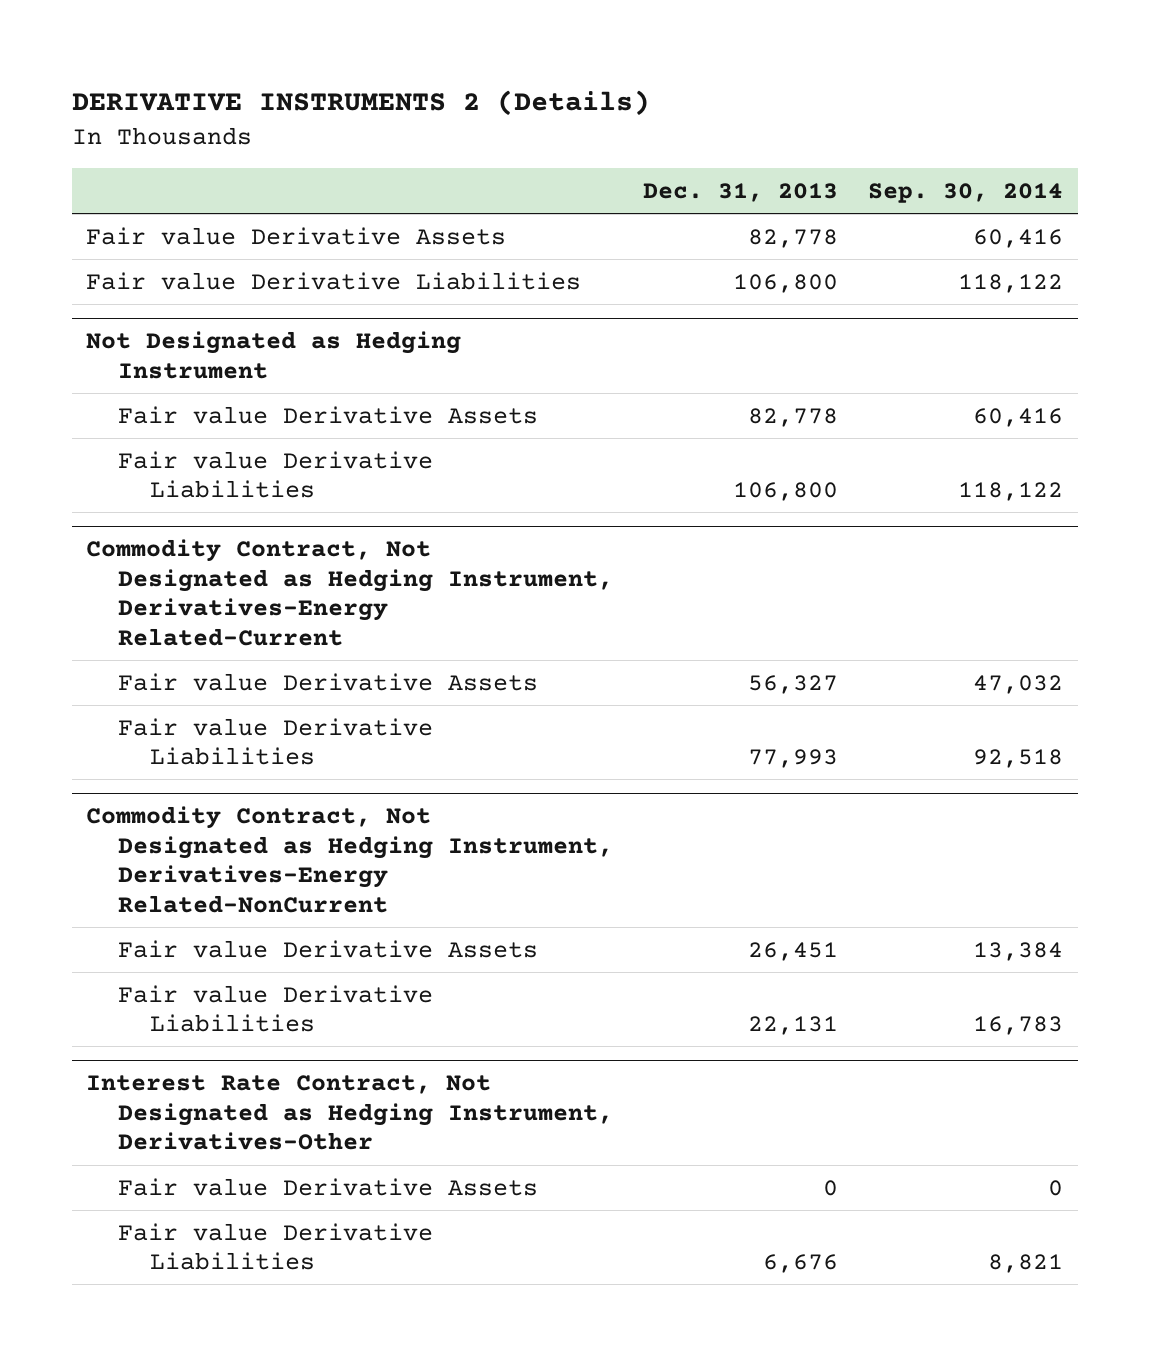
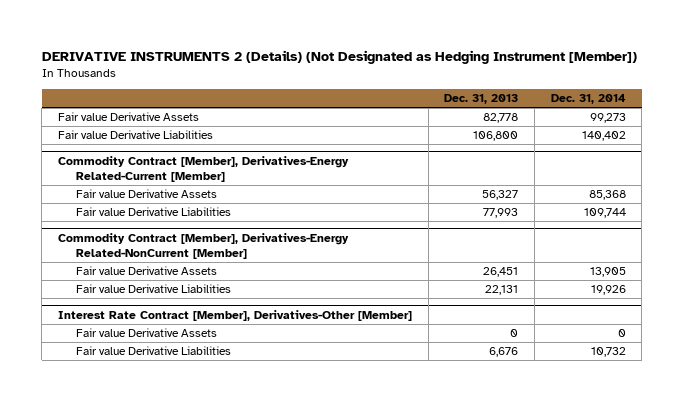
- DERIVATIVE INSTRUMENTS 2 (Details)
+ DERIVATIVE INSTRUMENTS 2 (Details) (Not Designated as Hedging Instrument [Member])
- | Dec. 31, 2013 | Sep. 30, 2014
+ | Dec. 31, 2013 | Dec. 31, 2014
- Not Designated as Hedging Instrument
- Fair value Derivative Assets | 82,778 | 60,416
- Fair value Derivative Liabilities | 106,800 | 118,122
- Commodity Contract, Not Designated as Hedging Instrument, Derivatives-Energy Related-Current
+ Commodity Contract [Member], Derivatives-Energy Related-Current [Member]
- Commodity Contract, Not Designated as Hedging Instrument, Derivatives-Energy Related-NonCurrent
+ Commodity Contract [Member], Derivatives-Energy Related-NonCurrent [Member]
- Interest Rate Contract, Not Designated as Hedging Instrument, Derivatives-Other
+ Interest Rate Contract [Member], Derivatives-Other [Member]

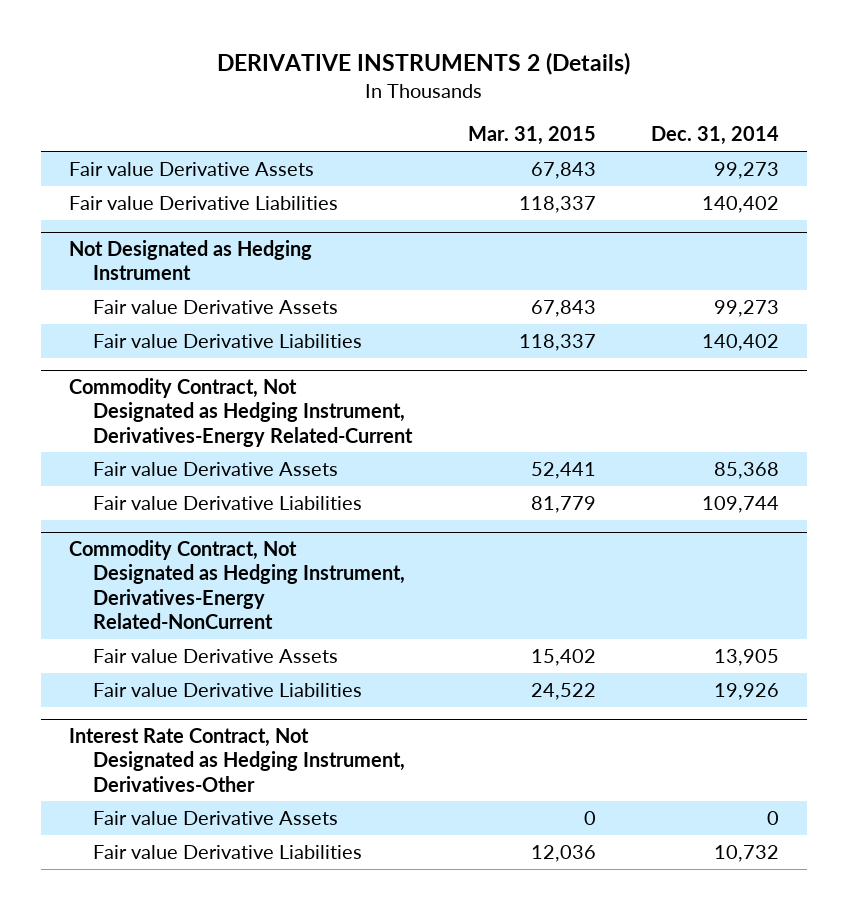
- DERIVATIVE INSTRUMENTS 2 (Details) (Not Designated as Hedging Instrument [Member])
+ DERIVATIVE INSTRUMENTS 2 (Details)
- | Dec. 31, 2013 | Dec. 31, 2014
+ | Mar. 31, 2015 | Dec. 31, 2014
- Commodity Contract [Member], Derivatives-Energy Related-Current [Member]
+ Not Designated as Hedging Instrument
+ Fair value Derivative Assets | 67,843 | 99,273
+ Fair value Derivative Liabilities | 118,337 | 140,402
+ Commodity Contract, Not Designated as Hedging Instrument, Derivatives-Energy Related-Current
- Commodity Contract [Member], Derivatives-Energy Related-NonCurrent [Member]
+ Commodity Contract, Not Designated as Hedging Instrument, Derivatives-Energy Related-NonCurrent
- Interest Rate Contract [Member], Derivatives-Other [Member]
+ Interest Rate Contract, Not Designated as Hedging Instrument, Derivatives-Other

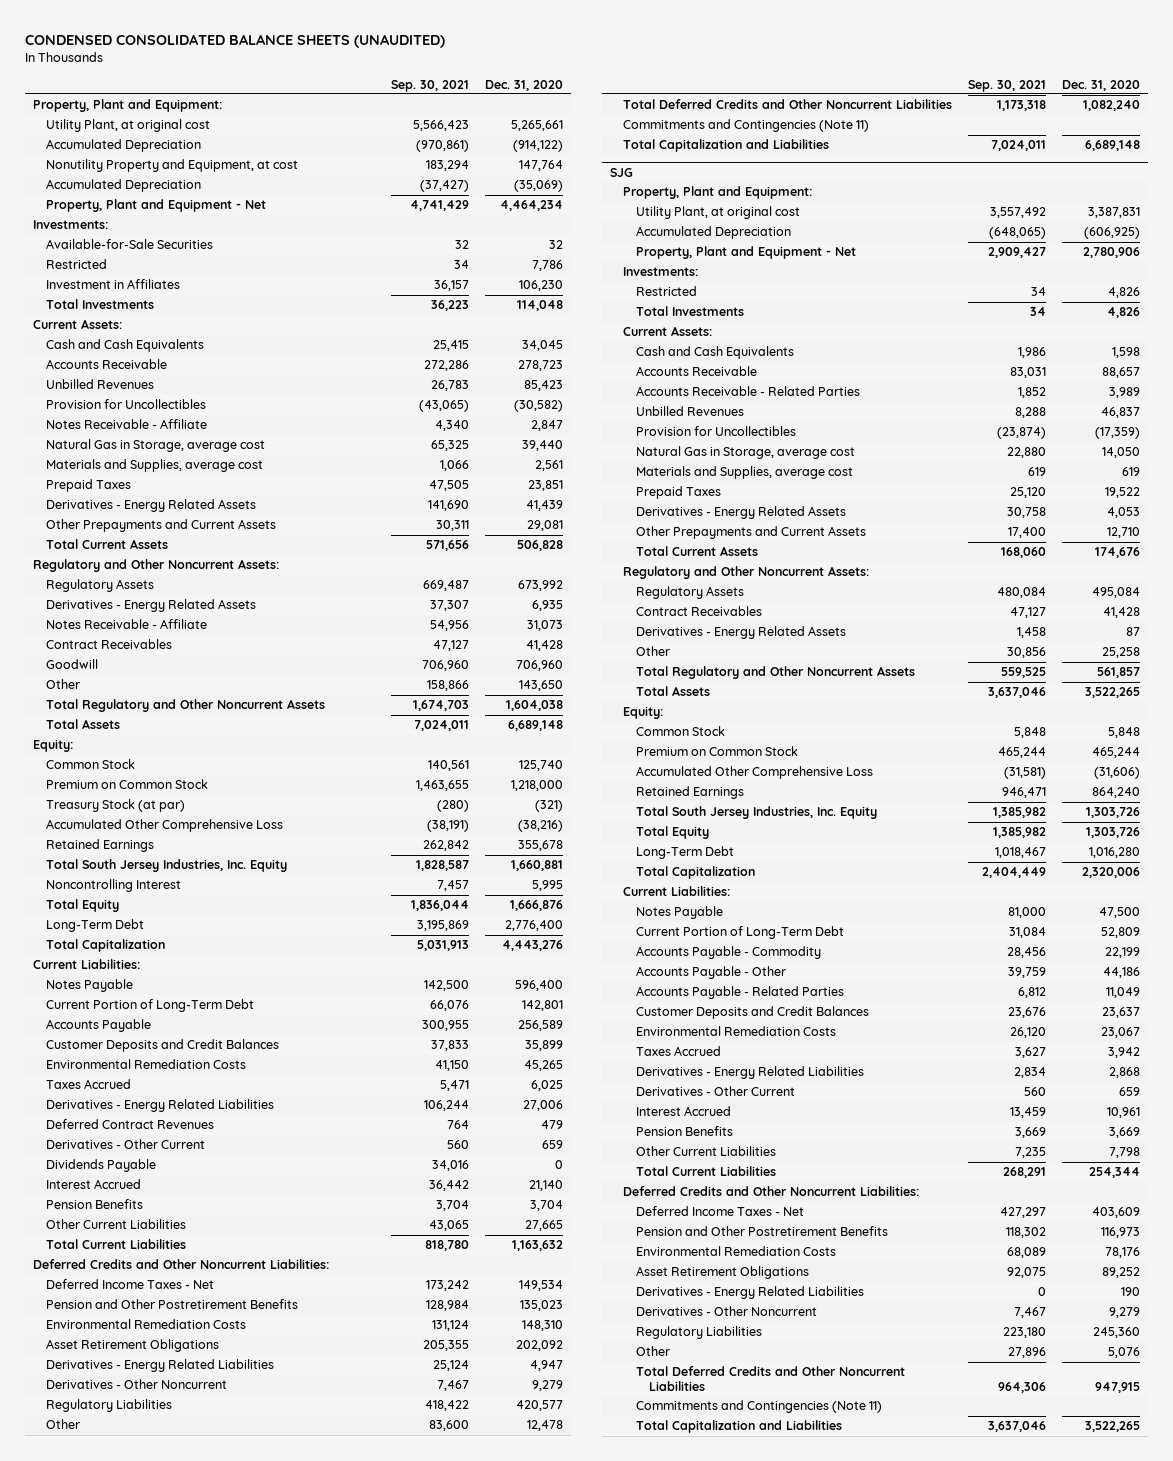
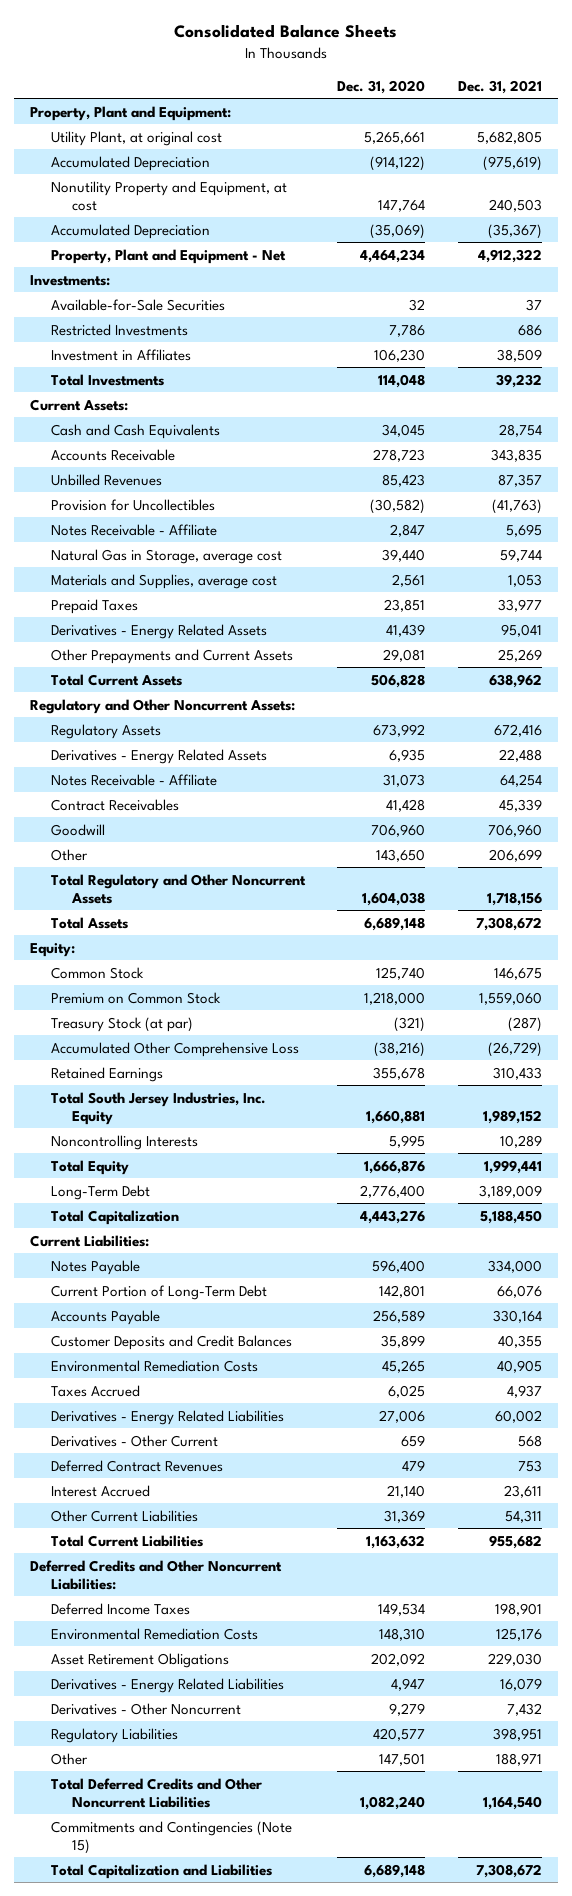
- CONDENSED CONSOLIDATED BALANCE SHEETS (UNAUDITED)
+ Consolidated Balance Sheets
- | Sep. 30, 2021 | Dec. 31, 2020
+ | Dec. 31, 2020 | Dec. 31, 2021
- Restricted | 34 | 7,786
+ Restricted Investments | 7,786 | 686
- Noncontrolling Interest | 7,457 | 5,995
+ Noncontrolling Interests | 5,995 | 10,289
- Dividends Payable | 34,016 | 0
moved down: Deferred Contract Revenues | 479 | 753
- Pension Benefits | 3,704 | 3,704
- Other Current Liabilities | 43,065 | 27,665
+ Other Current Liabilities | 31,369 | 54,311
- Deferred Income Taxes - Net | 173,242 | 149,534
- Pension and Other Postretirement Benefits | 128,984 | 135,023
+ Deferred Income Taxes | 149,534 | 198,901
- Other | 83,600 | 12,478
+ Other | 147,501 | 188,971
- Commitments and Contingencies (Note 11)
+ Commitments and Contingencies (Note 15)
- SJG
- Property, Plant and Equipment:
- Utility Plant, at original cost | 3,557,492 | 3,387,831
- Accumulated Depreciation | (648,065) | (606,925)
- Property, Plant and Equipment - Net | 2,909,427 | 2,780,906
- Investments:
- Restricted | 34 | 4,826
- Total Investments | 34 | 4,826
- Current Assets:
- Cash and Cash Equivalents | 1,986 | 1,598
- Accounts Receivable | 83,031 | 88,657
- Accounts Receivable - Related Parties | 1,852 | 3,989
- Unbilled Revenues | 8,288 | 46,837
- Provision for Uncollectibles | (23,874) | (17,359)
- Natural Gas in Storage, average cost | 22,880 | 14,050
- Materials and Supplies, average cost | 619 | 619
- Prepaid Taxes | 25,120 | 19,522
- Derivatives - Energy Related Assets | 30,758 | 4,053
- Other Prepayments and Current Assets | 17,400 | 12,710
- Total Current Assets | 168,060 | 174,676
- Regulatory and Other Noncurrent Assets:
- Regulatory Assets | 480,084 | 495,084
- Contract Receivables | 47,127 | 41,428
- Derivatives - Energy Related Assets | 1,458 | 87
- Other | 30,856 | 25,258
- Total Regulatory and Other Noncurrent Assets | 559,525 | 561,857
- Total Assets | 3,637,046 | 3,522,265
- Equity:
- Common Stock | 5,848 | 5,848
- Premium on Common Stock | 465,244 | 465,244
- Accumulated Other Comprehensive Loss | (31,581) | (31,606)
- Retained Earnings | 946,471 | 864,240
- Total South Jersey Industries, Inc. Equity | 1,385,982 | 1,303,726
- Total Equity | 1,385,982 | 1,303,726
- Long-Term Debt | 1,018,467 | 1,016,280
- Total Capitalization | 2,404,449 | 2,320,006
- Current Liabilities:
- Notes Payable | 81,000 | 47,500
- Current Portion of Long-Term Debt | 31,084 | 52,809
- Accounts Payable - Commodity | 28,456 | 22,199
- Accounts Payable - Other | 39,759 | 44,186
- Accounts Payable - Related Parties | 6,812 | 11,049
- Customer Deposits and Credit Balances | 23,676 | 23,637
- Environmental Remediation Costs | 26,120 | 23,067
- Taxes Accrued | 3,627 | 3,942
- Derivatives - Energy Related Liabilities | 2,834 | 2,868
- Derivatives - Other Current | 560 | 659
- Interest Accrued | 13,459 | 10,961
- Pension Benefits | 3,669 | 3,669
- Other Current Liabilities | 7,235 | 7,798
- Total Current Liabilities | 268,291 | 254,344
- Deferred Credits and Other Noncurrent Liabilities:
- Deferred Income Taxes - Net | 427,297 | 403,609
- Pension and Other Postretirement Benefits | 118,302 | 116,973
- Environmental Remediation Costs | 68,089 | 78,176
- Asset Retirement Obligations | 92,075 | 89,252
- Derivatives - Energy Related Liabilities | 0 | 190
- Derivatives - Other Noncurrent | 7,467 | 9,279
- Regulatory Liabilities | 223,180 | 245,360
- Other | 27,896 | 5,076
- Total Deferred Credits and Other Noncurrent Liabilities | 964,306 | 947,915
- Commitments and Contingencies (Note 11)
- Total Capitalization and Liabilities | 3,637,046 | 3,522,265

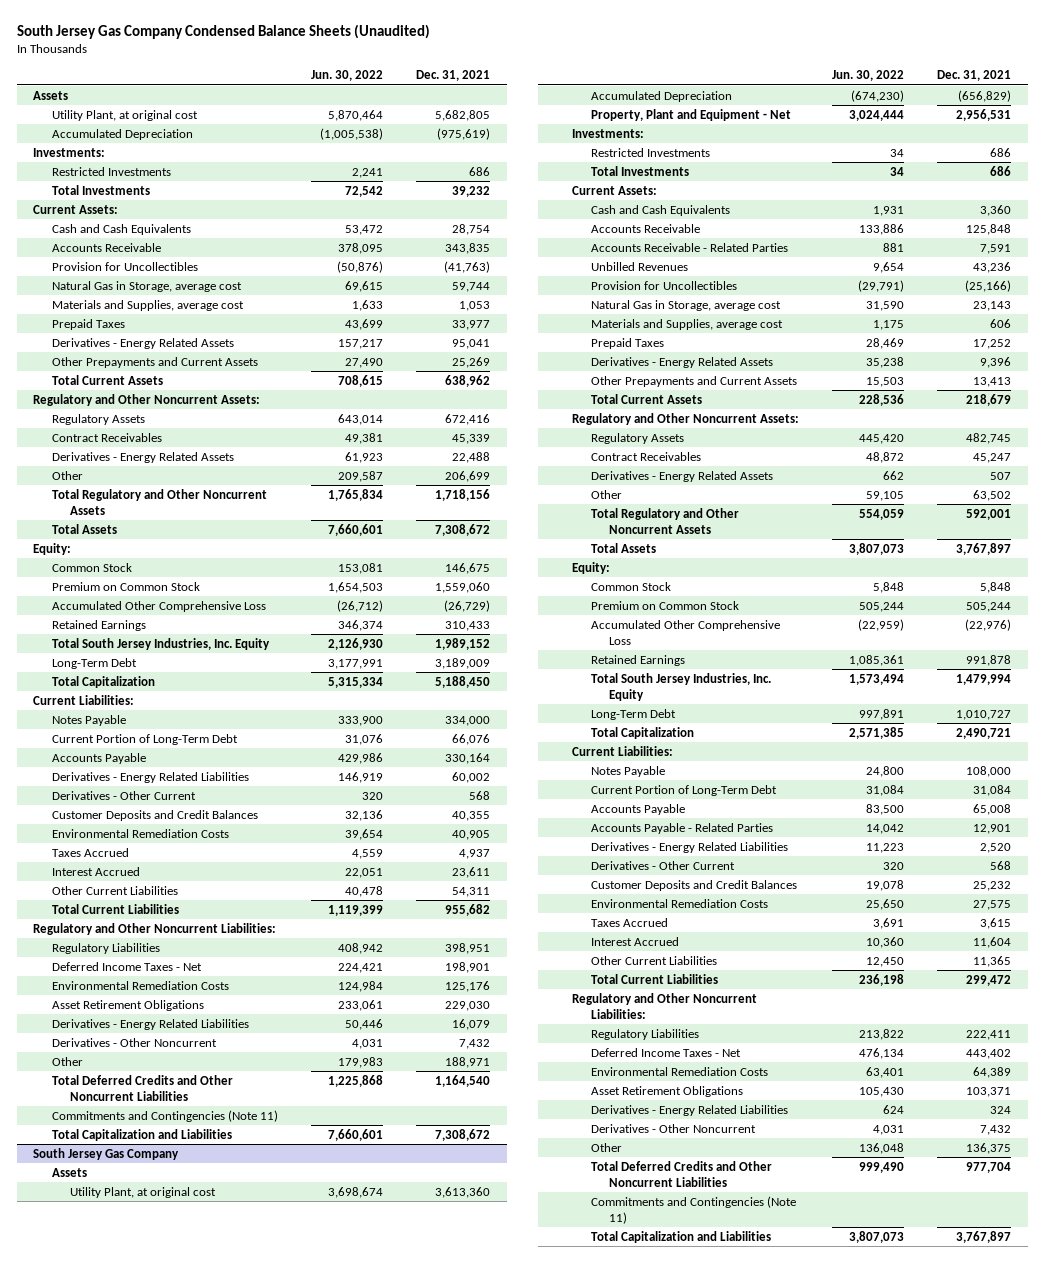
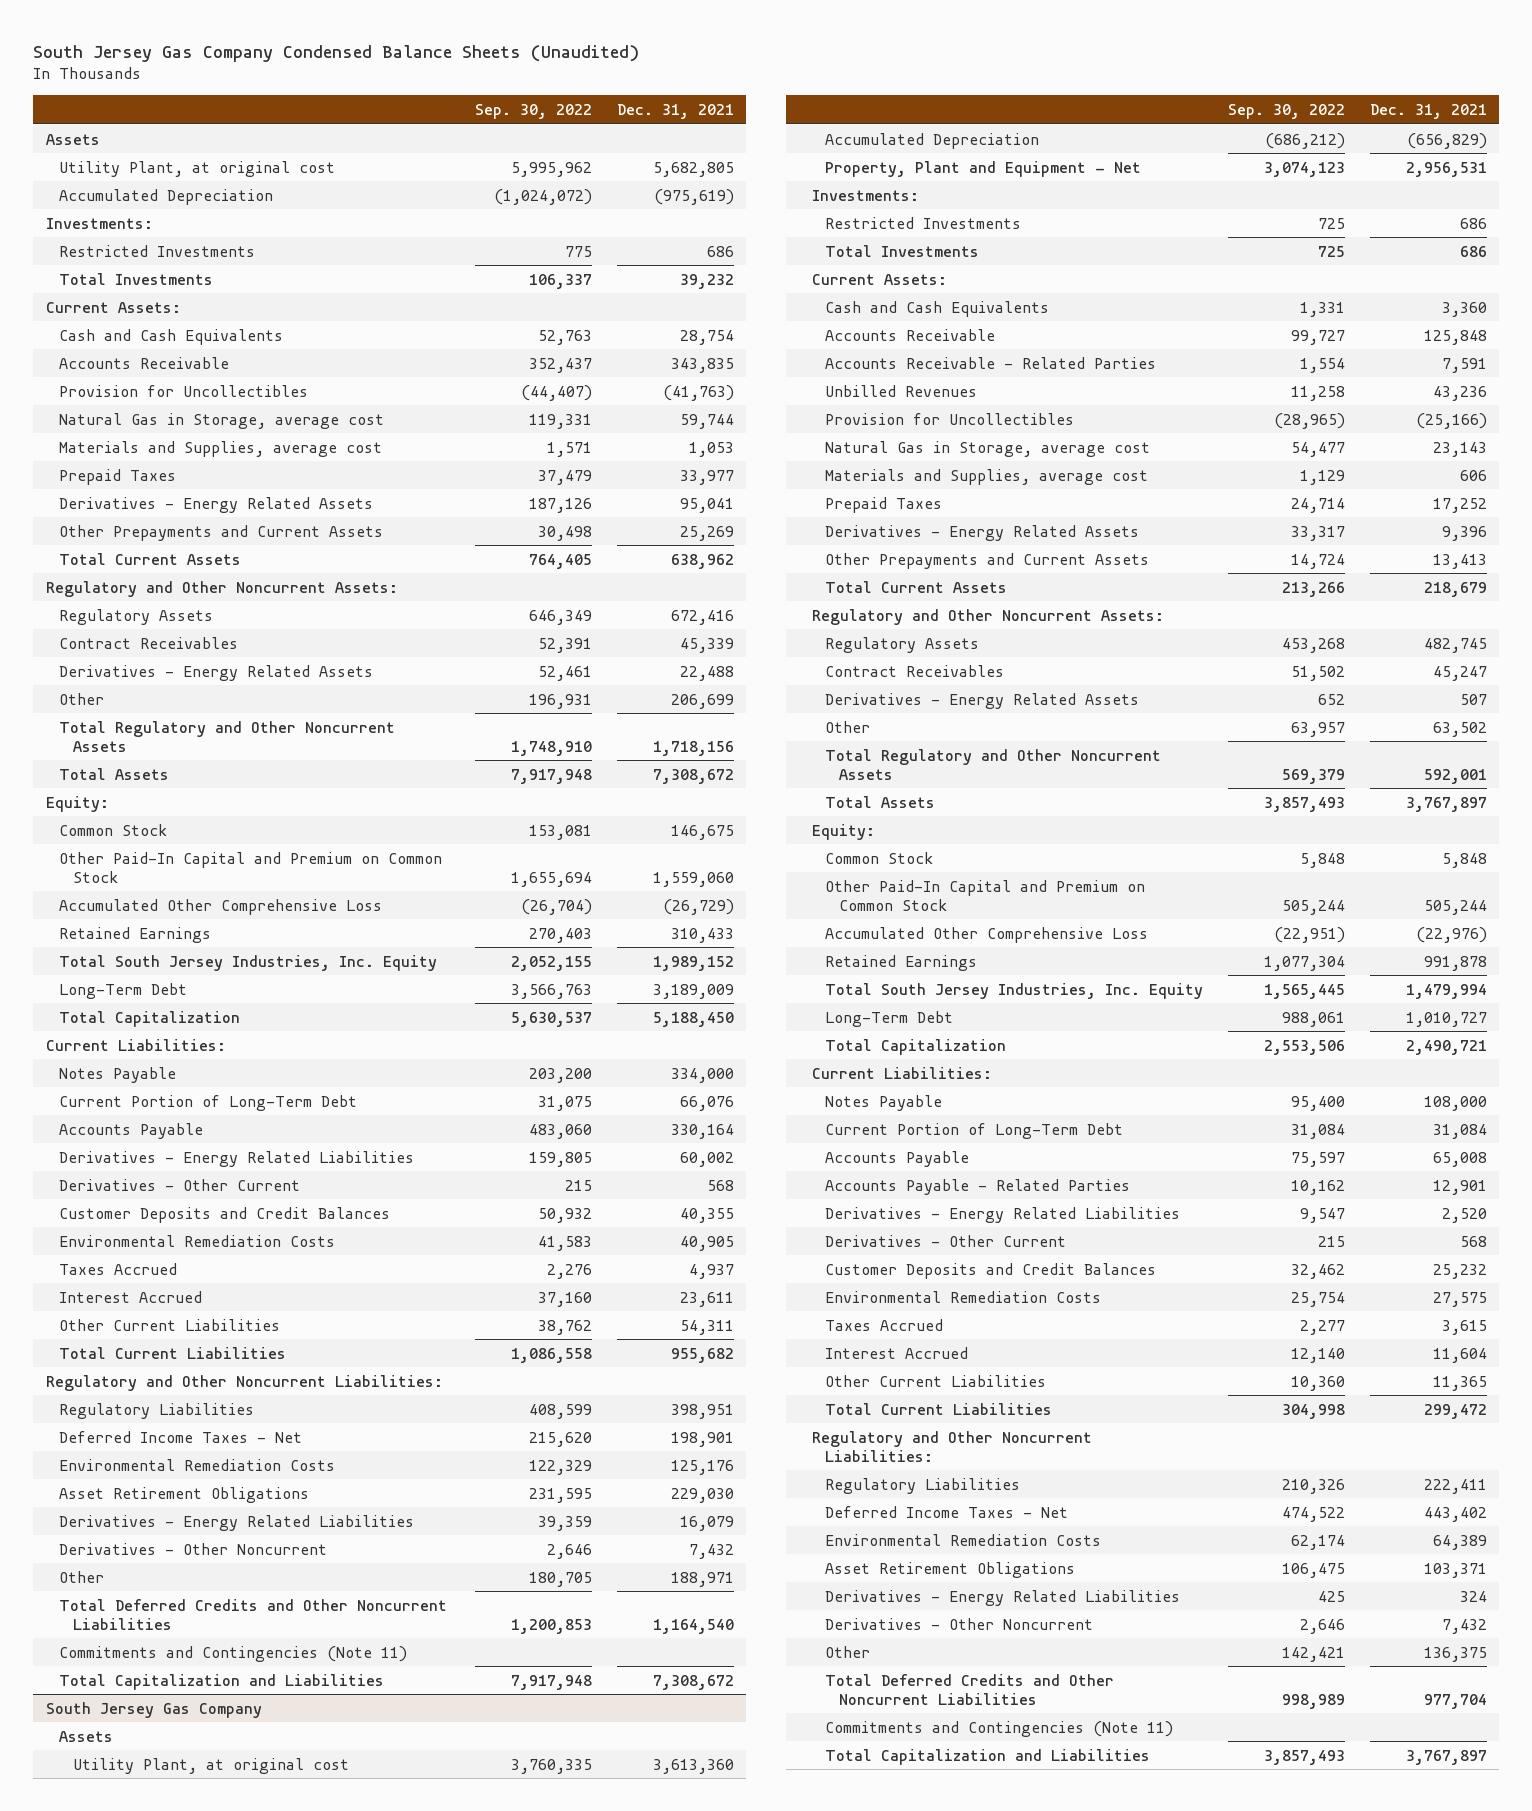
- | Jun. 30, 2022 | Dec. 31, 2021
+ | Sep. 30, 2022 | Dec. 31, 2021
- Premium on Common Stock | 1,654,503 | 1,559,060
+ Other Paid-In Capital and Premium on Common Stock | 1,655,694 | 1,559,060
@ South Jersey Gas Company
- Premium on Common Stock | 505,244 | 505,244
+ Other Paid-In Capital and Premium on Common Stock | 505,244 | 505,244

